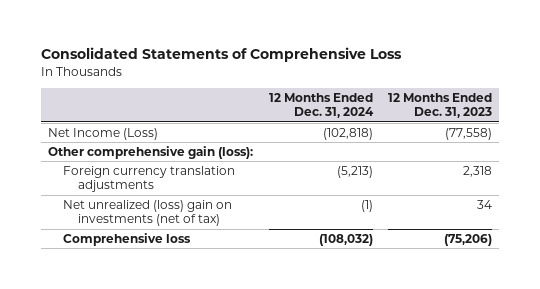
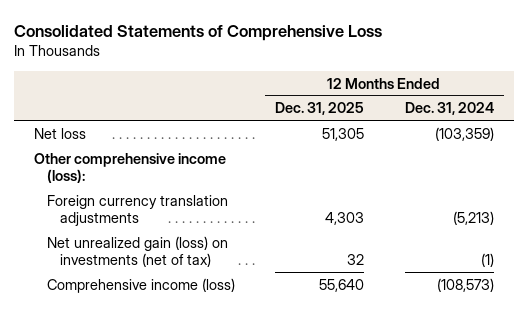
- | 12 Months Ended Dec. 31, 2024 | 12 Months Ended Dec. 31, 2023
+ | 12 Months Ended Dec. 31, 2025 | 12 Months Ended Dec. 31, 2024
- Net Income (Loss) | (102,818) | (77,558)
- Other comprehensive gain (loss):
+ Net loss | 51,305 | (103,359)
+ Other comprehensive income (loss):
- Net unrealized (loss) gain on investments (net of tax) | (1) | 34
- Comprehensive loss | (108,032) | (75,206)
+ Net unrealized gain (loss) on investments (net of tax) | 32 | (1)
+ Comprehensive income (loss) | 55,640 | (108,573)

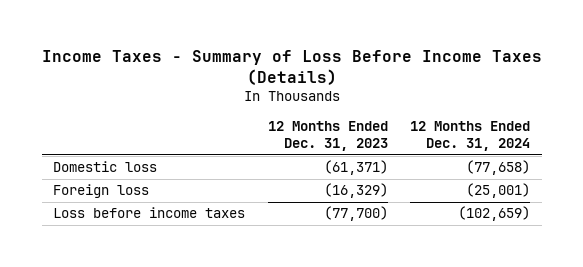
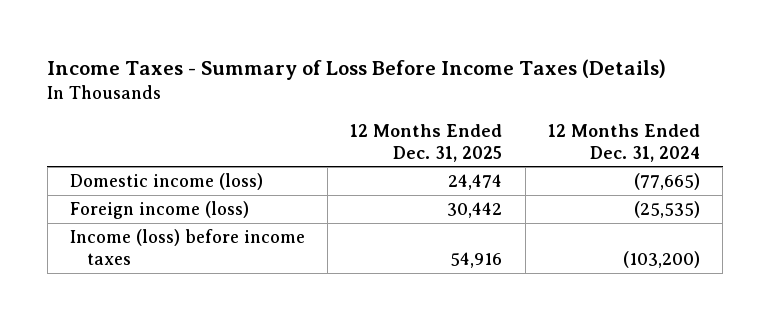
- | 12 Months Ended Dec. 31, 2023 | 12 Months Ended Dec. 31, 2024
+ | 12 Months Ended Dec. 31, 2025 | 12 Months Ended Dec. 31, 2024
- Domestic loss | (61,371) | (77,658)
- Foreign loss | (16,329) | (25,001)
- Loss before income taxes | (77,700) | (102,659)
+ Domestic income (loss) | 24,474 | (77,665)
+ Foreign income (loss) | 30,442 | (25,535)
+ Income (loss) before income taxes | 54,916 | (103,200)

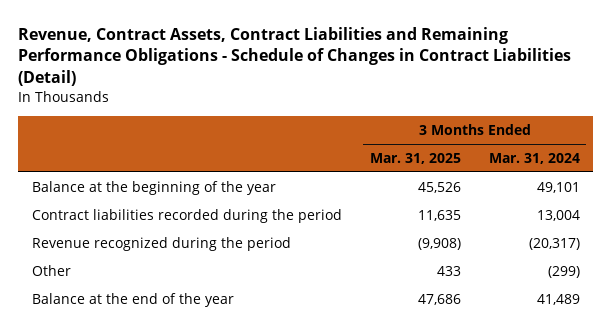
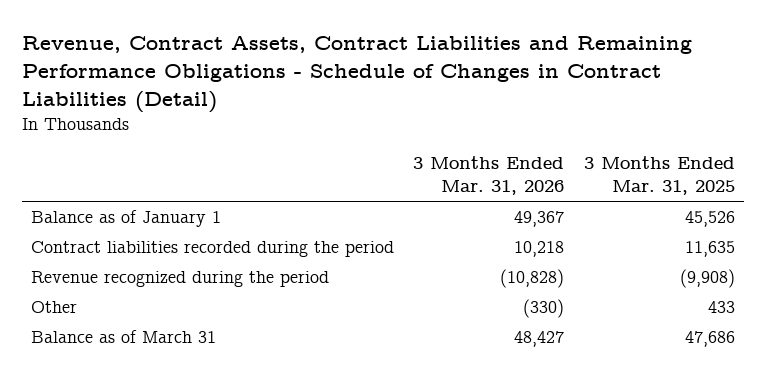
- | 3 Months Ended Mar. 31, 2025 | 3 Months Ended Mar. 31, 2024
+ | 3 Months Ended Mar. 31, 2026 | 3 Months Ended Mar. 31, 2025
- Balance at the beginning of the year | 45,526 | 49,101
+ Balance as of January 1 | 49,367 | 45,526
- Balance at the end of the year | 47,686 | 41,489
+ Balance as of March 31 | 48,427 | 47,686

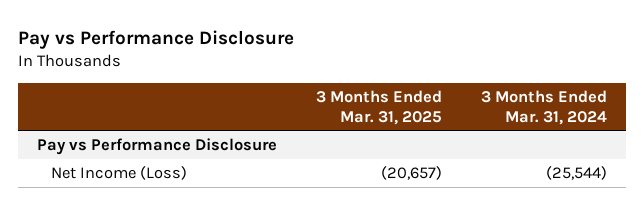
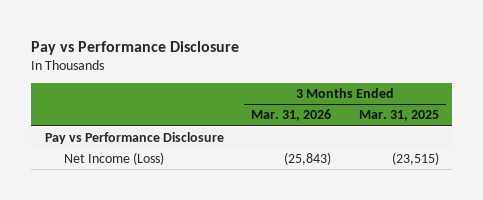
- | 3 Months Ended Mar. 31, 2025 | 3 Months Ended Mar. 31, 2024
+ | 3 Months Ended Mar. 31, 2026 | 3 Months Ended Mar. 31, 2025
- Net Income (Loss) | (20,657) | (25,544)
+ Net Income (Loss) | (25,843) | (23,515)

